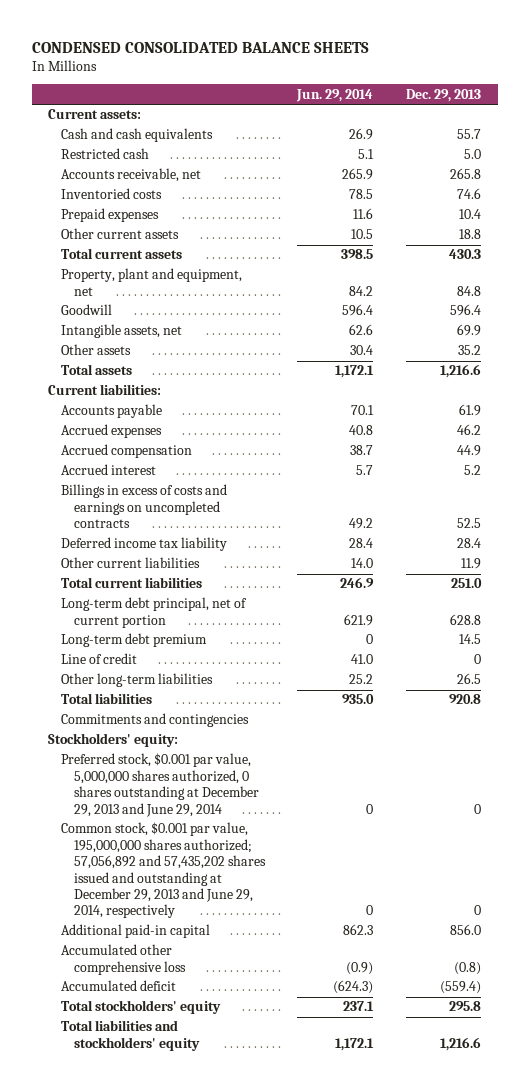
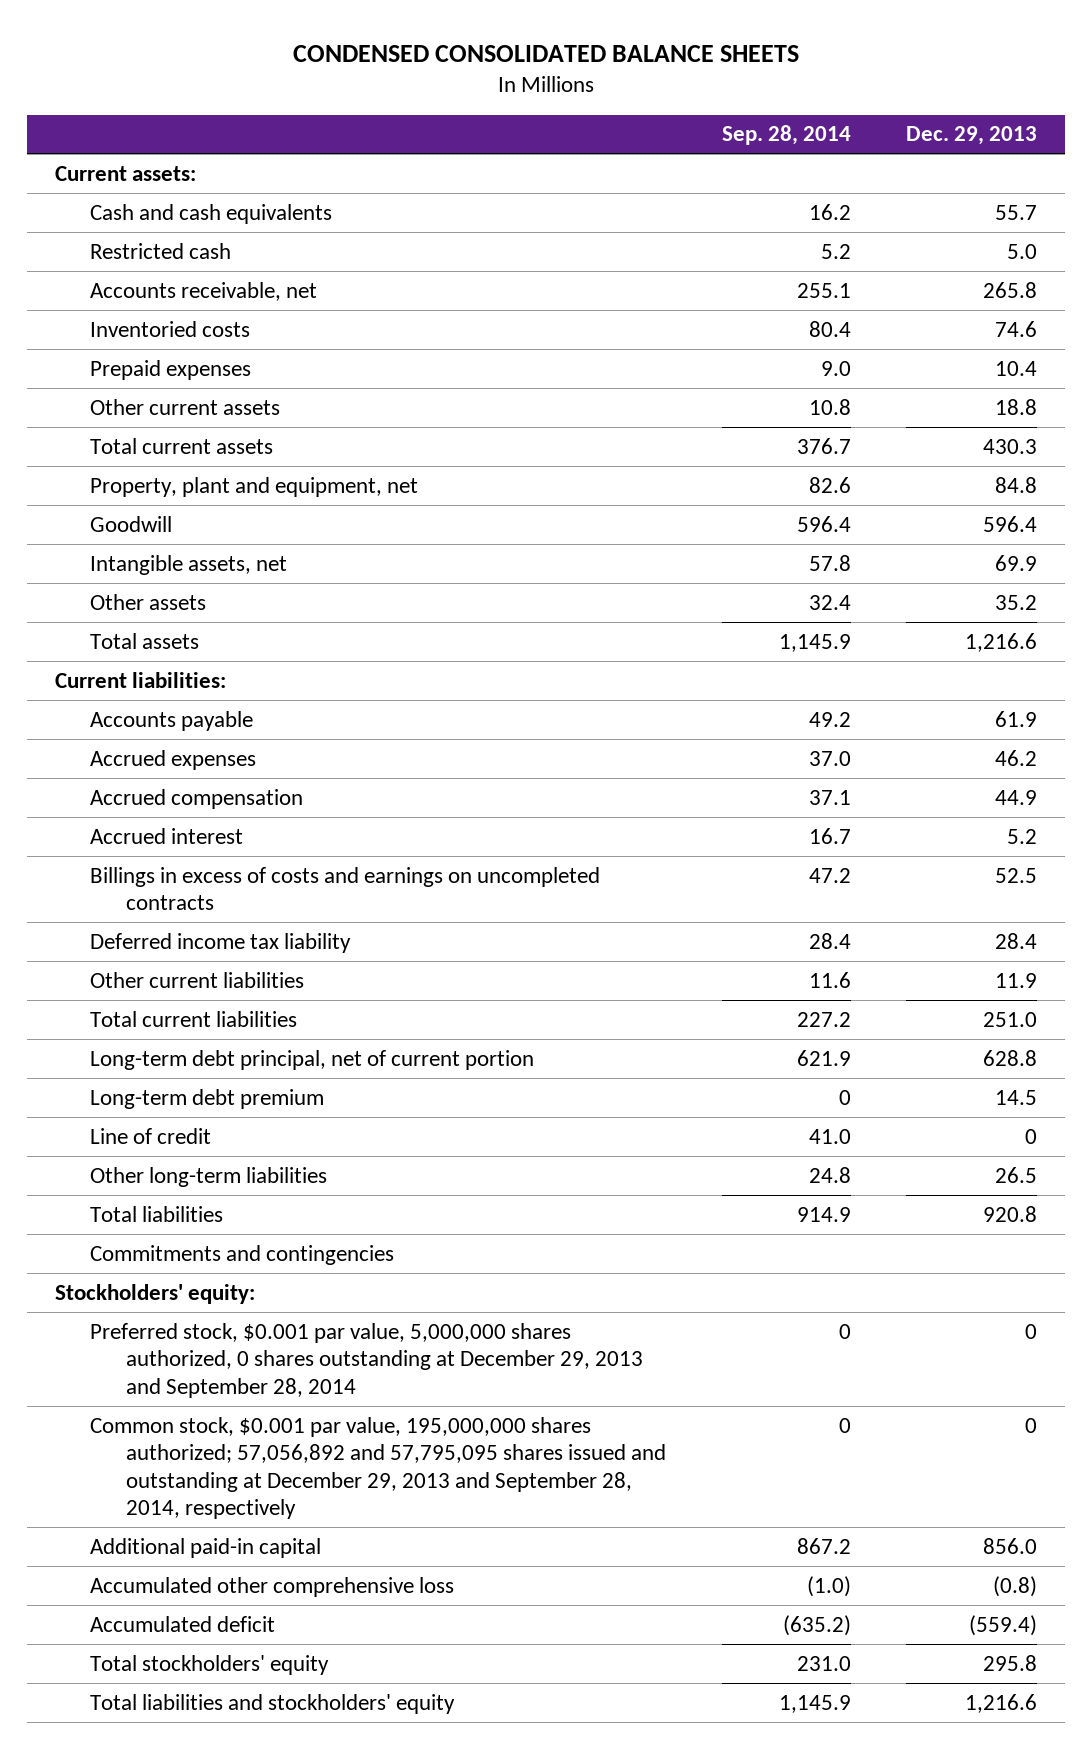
- | Jun. 29, 2014 | Dec. 29, 2013
+ | Sep. 28, 2014 | Dec. 29, 2013
- Preferred stock, $0.001 par value, 5,000,000 shares authorized, 0 shares outstanding at December 29, 2013 and June 29, 2014 | 0 | 0
- Common stock, $0.001 par value, 195,000,000 shares authorized; 57,056,892 and 57,435,202 shares issued and outstanding at December 29, 2013 and June 29, 2014, respectively | 0 | 0
+ Preferred stock, $0.001 par value, 5,000,000 shares authorized, 0 shares outstanding at December 29, 2013 and September 28, 2014 | 0 | 0
+ Common stock, $0.001 par value, 195,000,000 shares authorized; 57,056,892 and 57,795,095 shares issued and outstanding at December 29, 2013 and September 28, 2014, respectively | 0 | 0

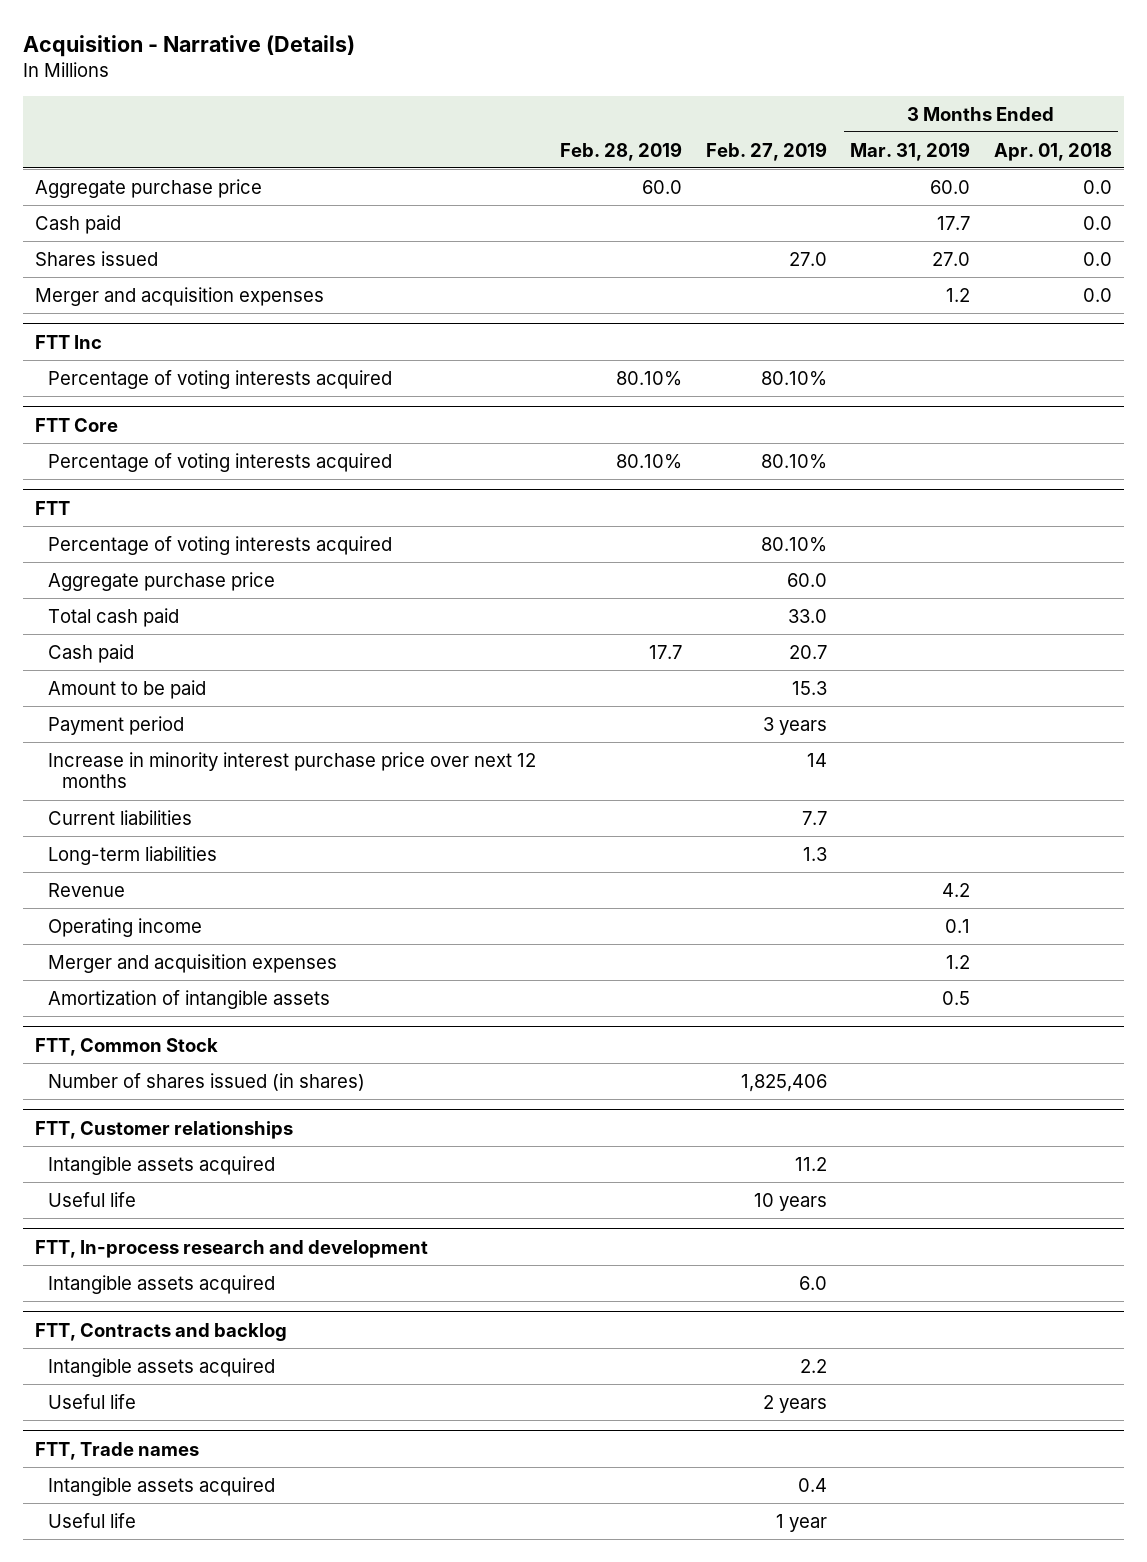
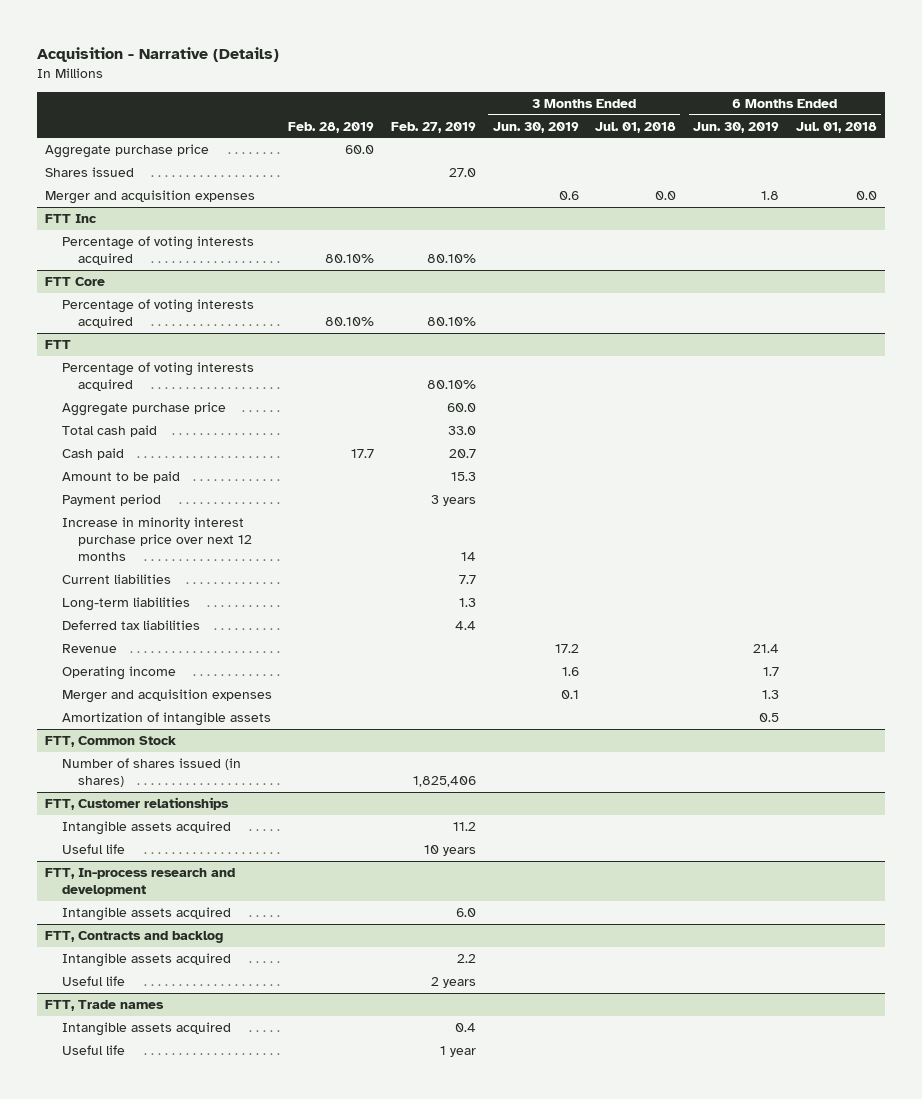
- | Feb. 28, 2019 | Feb. 27, 2019 | 3 Months Ended Mar. 31, 2019 | 3 Months Ended Apr. 01, 2018
+ | Feb. 28, 2019 | Feb. 27, 2019 | 3 Months Ended Jun. 30, 2019 | 3 Months Ended Jul. 01, 2018 | 6 Months Ended Jun. 30, 2019 | 6 Months Ended Jul. 01, 2018
- Cash paid | | | 17.7 | 0.0
@ FTT
+ Deferred tax liabilities | | 4.4 | | | |

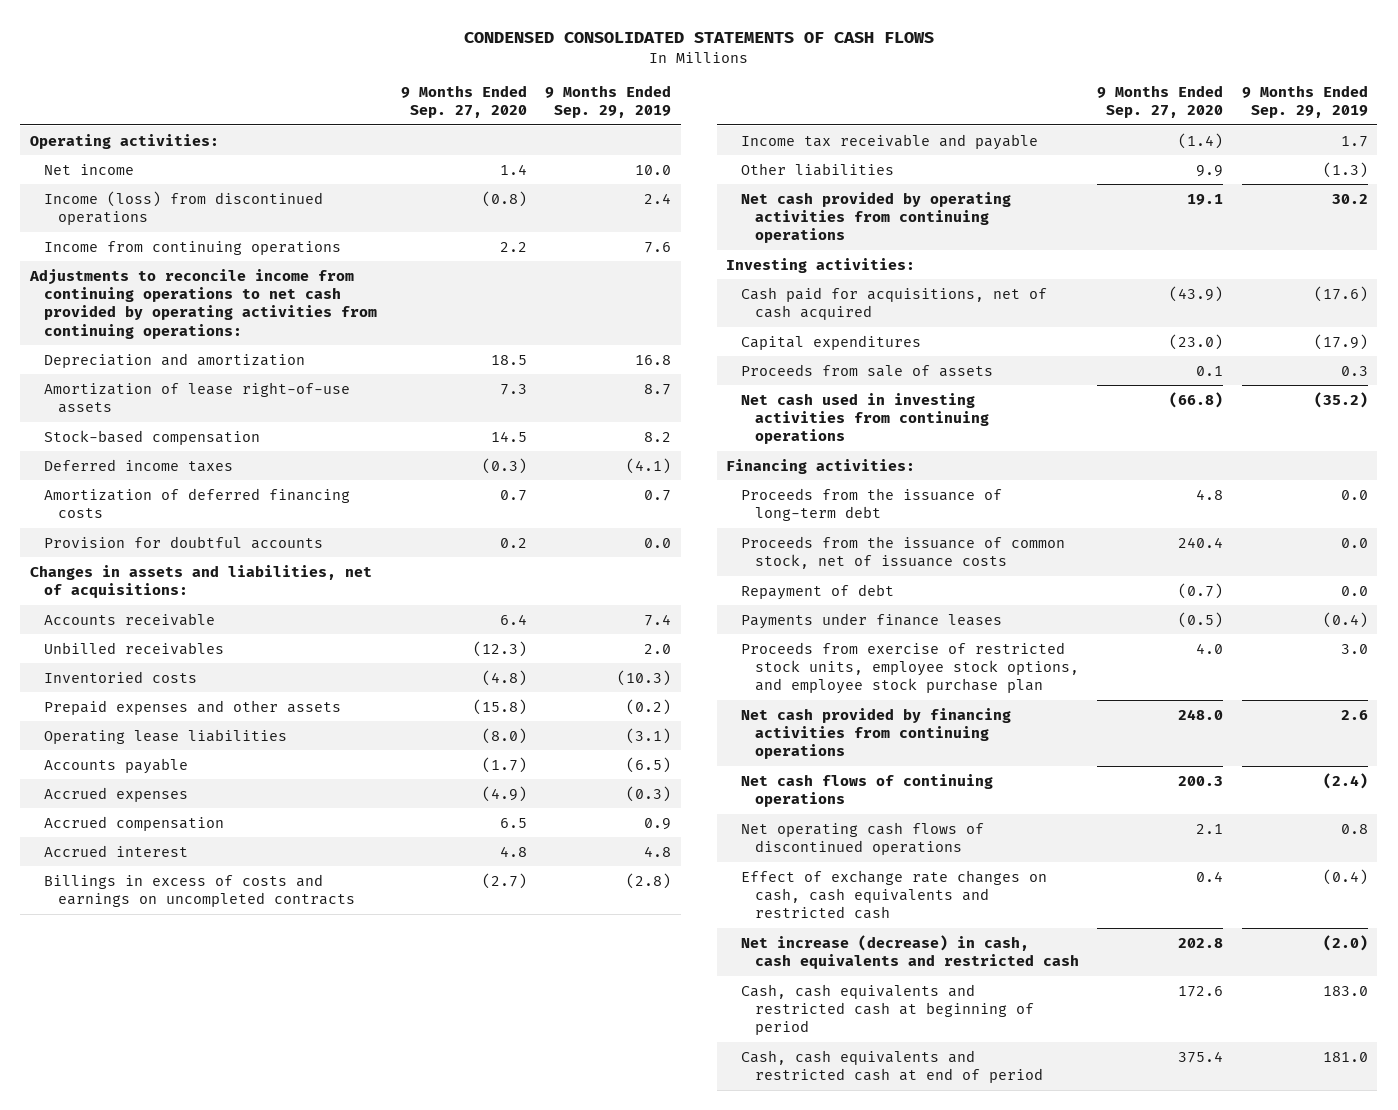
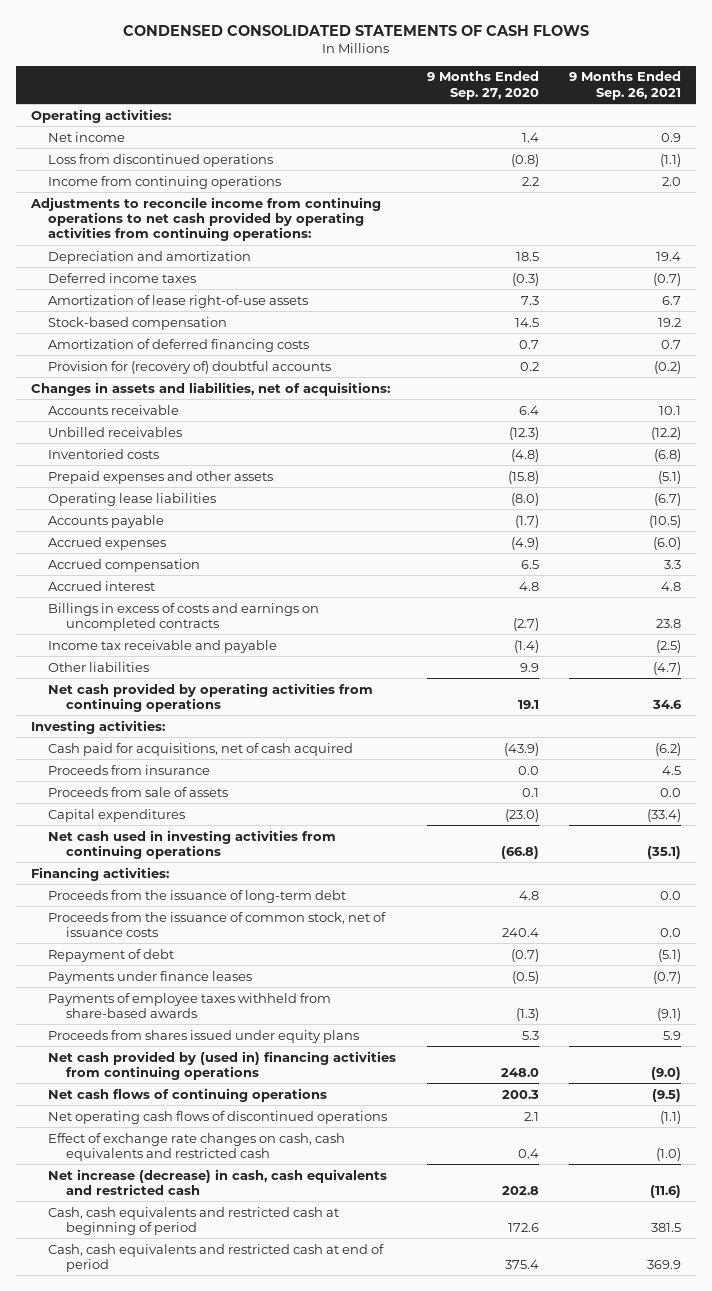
- | 9 Months Ended Sep. 27, 2020 | 9 Months Ended Sep. 29, 2019
+ | 9 Months Ended Sep. 27, 2020 | 9 Months Ended Sep. 26, 2021
- Income (loss) from discontinued operations | (0.8) | 2.4
+ Loss from discontinued operations | (0.8) | (1.1)
moved up: Deferred income taxes | (0.3) | (0.7)
- Provision for doubtful accounts | 0.2 | 0.0
+ Provision for (recovery of) doubtful accounts | 0.2 | (0.2)
+ Proceeds from insurance | 0.0 | 4.5
moved down: Capital expenditures | (23.0) | (33.4)
- Proceeds from exercise of restricted stock units, employee stock options, and employee stock purchase plan | 4.0 | 3.0
- Net cash provided by financing activities from continuing operations | 248.0 | 2.6
+ Payments of employee taxes withheld from share-based awards | (1.3) | (9.1)
+ Proceeds from shares issued under equity plans | 5.3 | 5.9
+ Net cash provided by (used in) financing activities from continuing operations | 248.0 | (9.0)

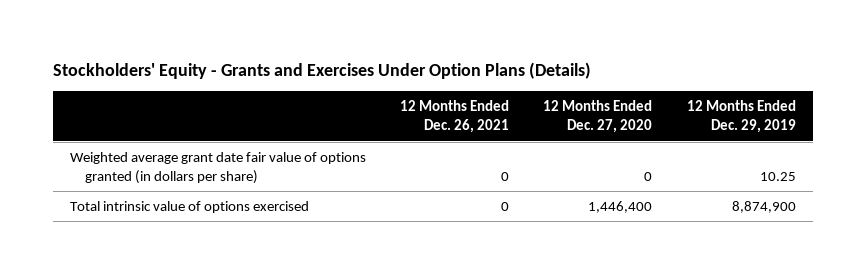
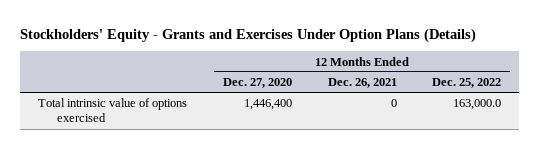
- | 12 Months Ended Dec. 26, 2021 | 12 Months Ended Dec. 27, 2020 | 12 Months Ended Dec. 29, 2019
+ | 12 Months Ended Dec. 27, 2020 | 12 Months Ended Dec. 26, 2021 | 12 Months Ended Dec. 25, 2022
- Weighted average grant date fair value of options granted (in dollars per share) | 0 | 0 | 10.25

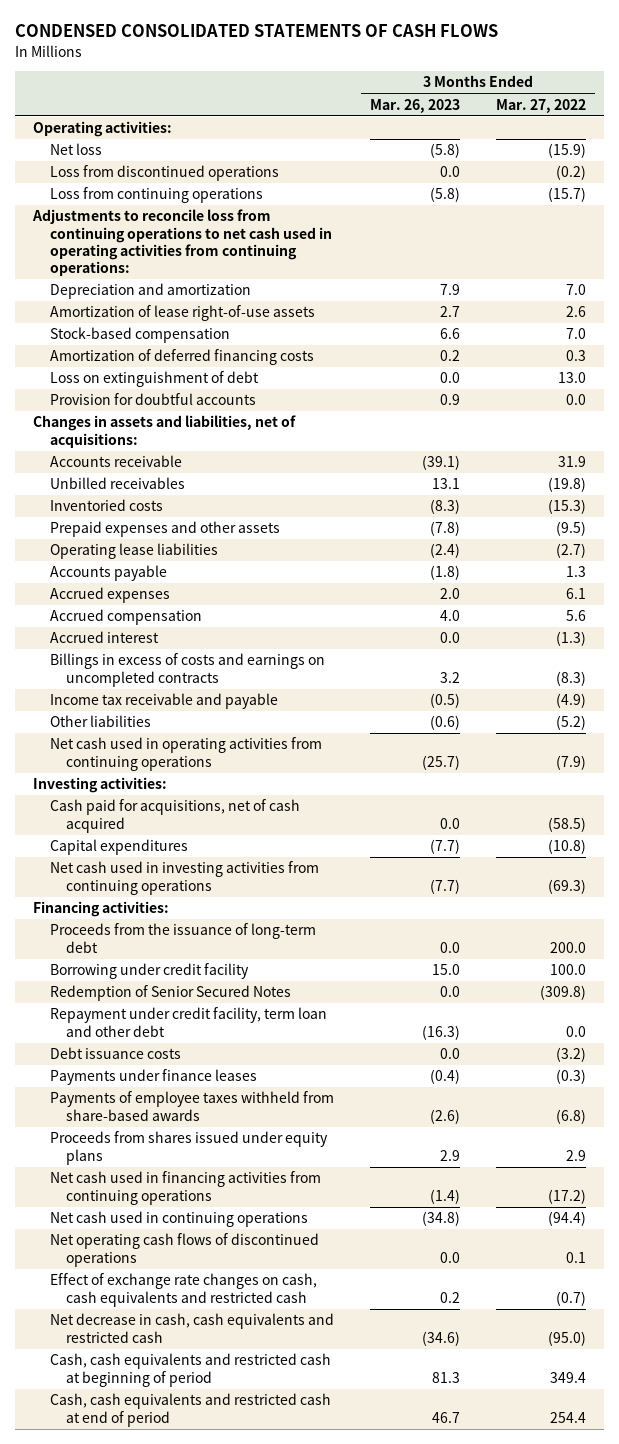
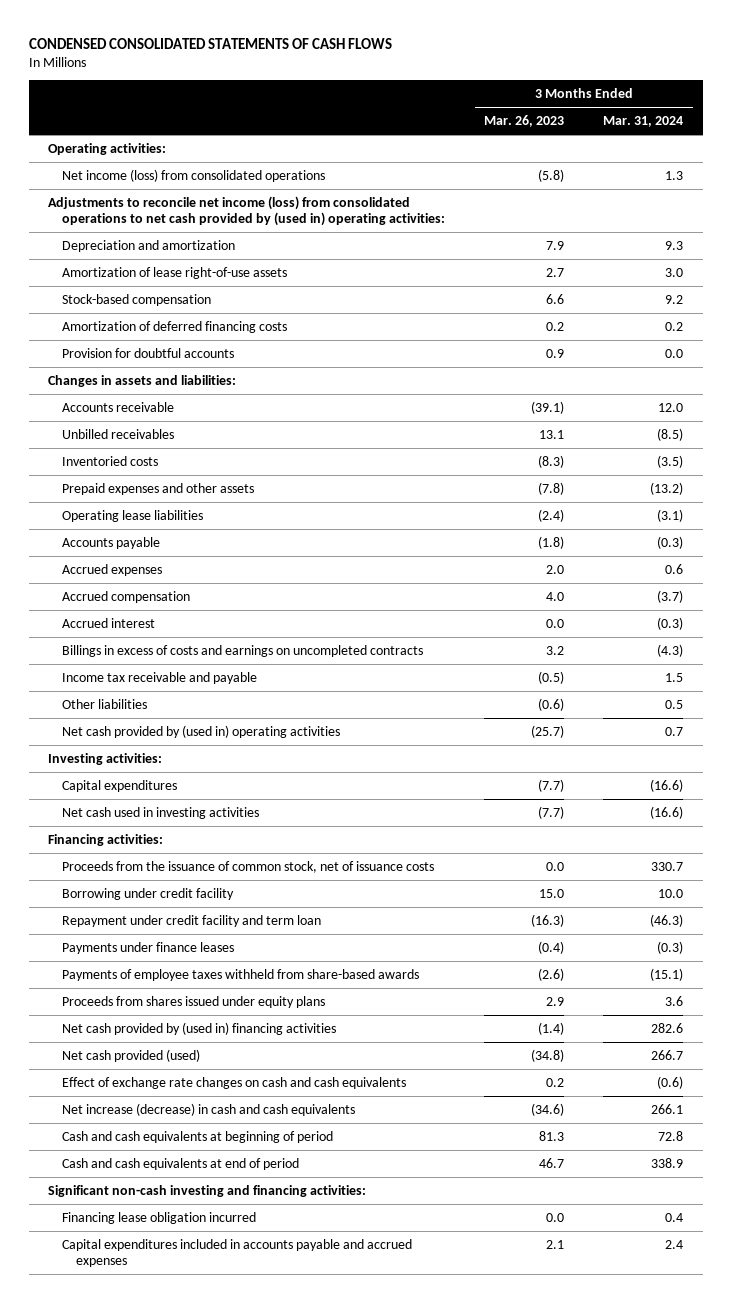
- | 3 Months Ended Mar. 26, 2023 | 3 Months Ended Mar. 27, 2022
+ | 3 Months Ended Mar. 26, 2023 | 3 Months Ended Mar. 31, 2024
- Net loss | (5.8) | (15.9)
- Loss from discontinued operations | 0.0 | (0.2)
- Loss from continuing operations | (5.8) | (15.7)
- Adjustments to reconcile loss from continuing operations to net cash used in operating activities from continuing operations:
+ Net income (loss) from consolidated operations | (5.8) | 1.3
+ Adjustments to reconcile net income (loss) from consolidated operations to net cash provided by (used in) operating activities:
- Loss on extinguishment of debt | 0.0 | 13.0
- Changes in assets and liabilities, net of acquisitions:
+ Changes in assets and liabilities:
- Net cash used in operating activities from continuing operations | (25.7) | (7.9)
+ Net cash provided by (used in) operating activities | (25.7) | 0.7
- Cash paid for acquisitions, net of cash acquired | 0.0 | (58.5)
- Net cash used in investing activities from continuing operations | (7.7) | (69.3)
+ Net cash used in investing activities | (7.7) | (16.6)
- Proceeds from the issuance of long-term debt | 0.0 | 200.0
+ Proceeds from the issuance of common stock, net of issuance costs | 0.0 | 330.7
- Redemption of Senior Secured Notes | 0.0 | (309.8)
- Repayment under credit facility, term loan and other debt | (16.3) | 0.0
- Debt issuance costs | 0.0 | (3.2)
+ Repayment under credit facility and term loan | (16.3) | (46.3)
- Net cash used in financing activities from continuing operations | (1.4) | (17.2)
- Net cash used in continuing operations | (34.8) | (94.4)
- Net operating cash flows of discontinued operations | 0.0 | 0.1
- Effect of exchange rate changes on cash, cash equivalents and restricted cash | 0.2 | (0.7)
- Net decrease in cash, cash equivalents and restricted cash | (34.6) | (95.0)
- Cash, cash equivalents and restricted cash at beginning of period | 81.3 | 349.4
- Cash, cash equivalents and restricted cash at end of period | 46.7 | 254.4
+ Net cash provided by (used in) financing activities | (1.4) | 282.6
+ Net cash provided (used) | (34.8) | 266.7
+ Effect of exchange rate changes on cash and cash equivalents | 0.2 | (0.6)
+ Net increase (decrease) in cash and cash equivalents | (34.6) | 266.1
+ Cash and cash equivalents at beginning of period | 81.3 | 72.8
+ Cash and cash equivalents at end of period | 46.7 | 338.9
+ Significant non-cash investing and financing activities:
+ Financing lease obligation incurred | 0.0 | 0.4
+ Capital expenditures included in accounts payable and accrued expenses | 2.1 | 2.4

